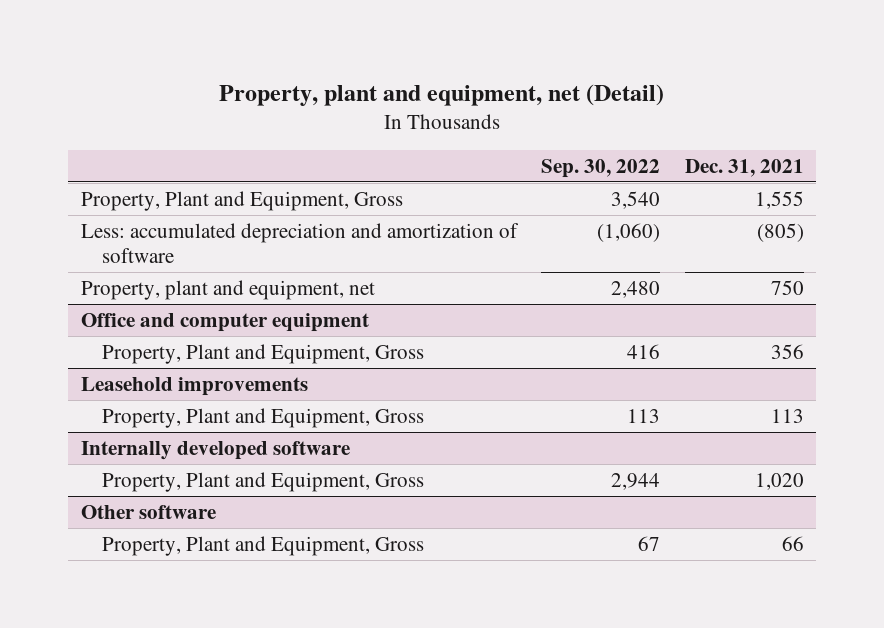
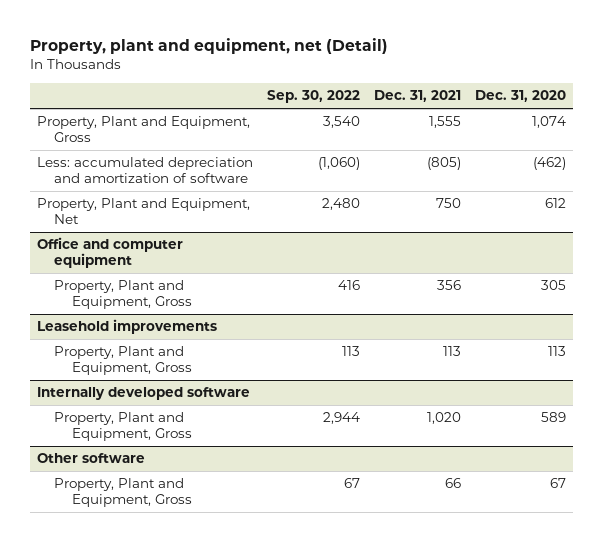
- | Sep. 30, 2022 | Dec. 31, 2021
+ | Sep. 30, 2022 | Dec. 31, 2021 | Dec. 31, 2020
- Property, plant and equipment, net | 2,480 | 750
+ Property, Plant and Equipment, Net | 2,480 | 750 | 612

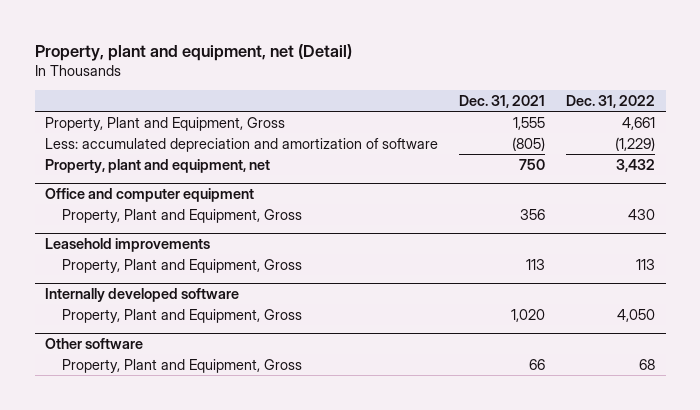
- | Sep. 30, 2022 | Dec. 31, 2021 | Dec. 31, 2020
+ | Dec. 31, 2021 | Dec. 31, 2022
- Property, Plant and Equipment, Net | 2,480 | 750 | 612
+ Property, plant and equipment, net | 750 | 3,432

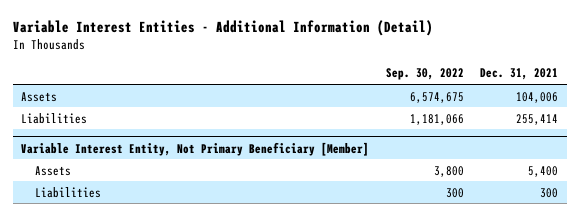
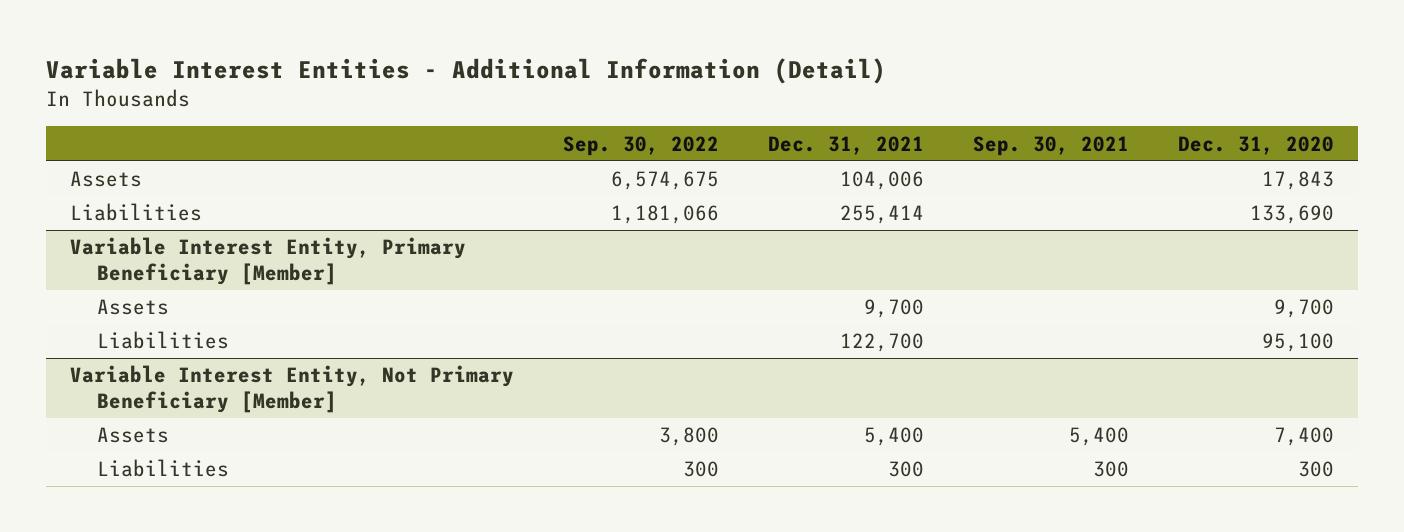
- | Sep. 30, 2022 | Dec. 31, 2021
+ | Sep. 30, 2022 | Dec. 31, 2021 | Sep. 30, 2021 | Dec. 31, 2020
+ Variable Interest Entity, Primary Beneficiary [Member]
+ Assets | | 9,700 | | 9,700
+ Liabilities | | 122,700 | | 95,100

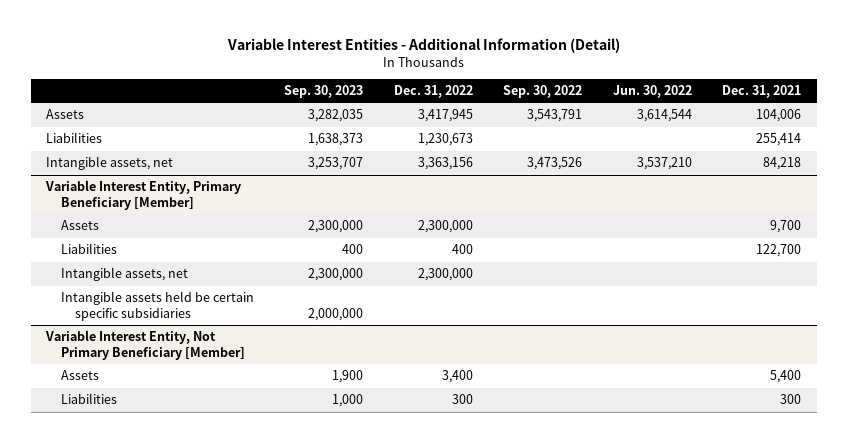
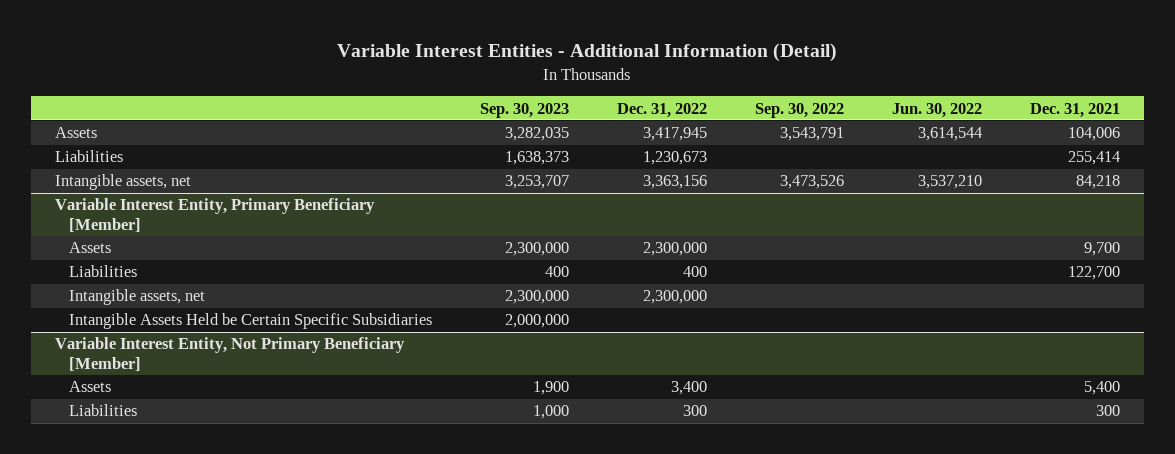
@ Variable Interest Entity, Primary Beneficiary [Member]
- Intangible assets held be certain specific subsidiaries | 2,000,000 | | | |
+ Intangible Assets Held be Certain Specific Subsidiaries | 2,000,000 | | | |

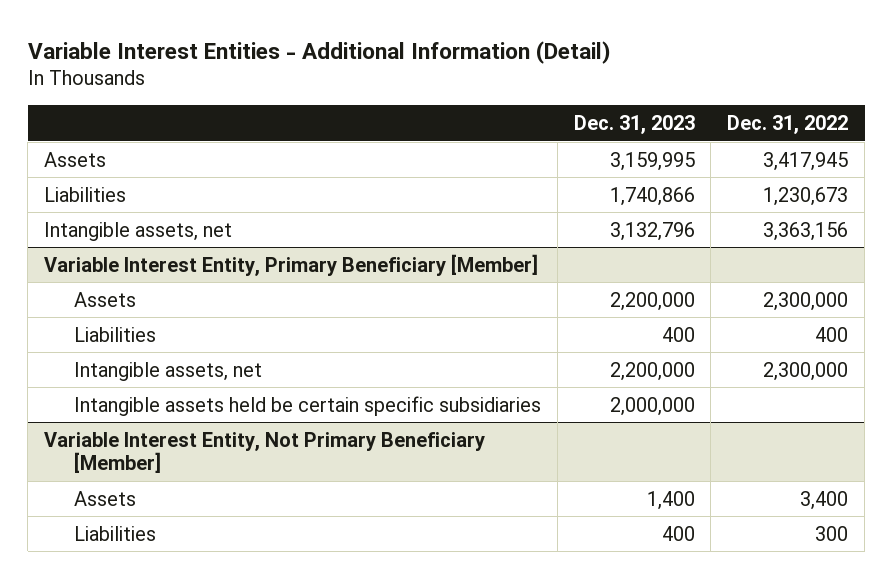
- | Sep. 30, 2023 | Dec. 31, 2022 | Sep. 30, 2022 | Jun. 30, 2022 | Dec. 31, 2021
+ | Dec. 31, 2023 | Dec. 31, 2022
@ Variable Interest Entity, Primary Beneficiary [Member]
- Intangible Assets Held be Certain Specific Subsidiaries | 2,000,000 | | | |
+ Intangible assets held be certain specific subsidiaries | 2,000,000 |

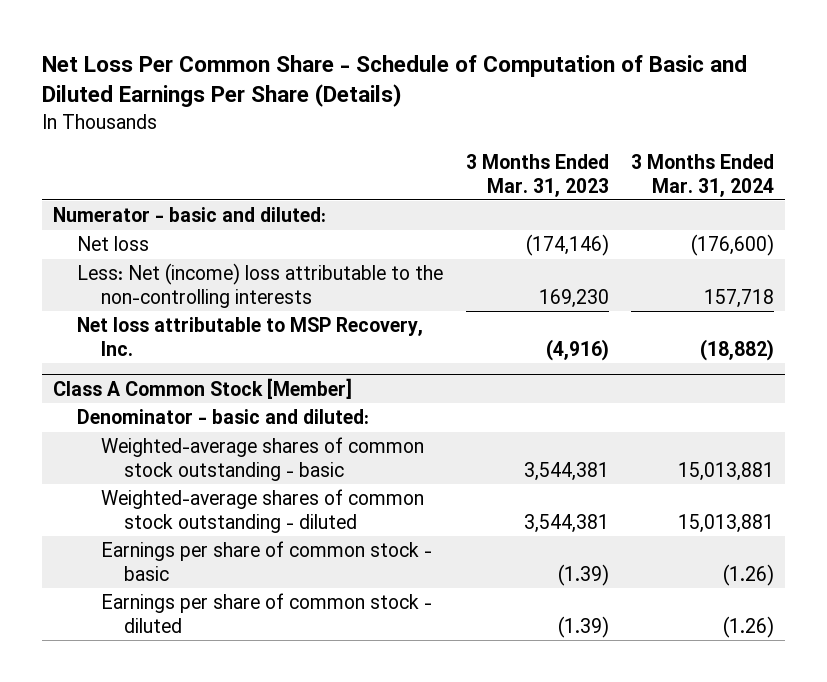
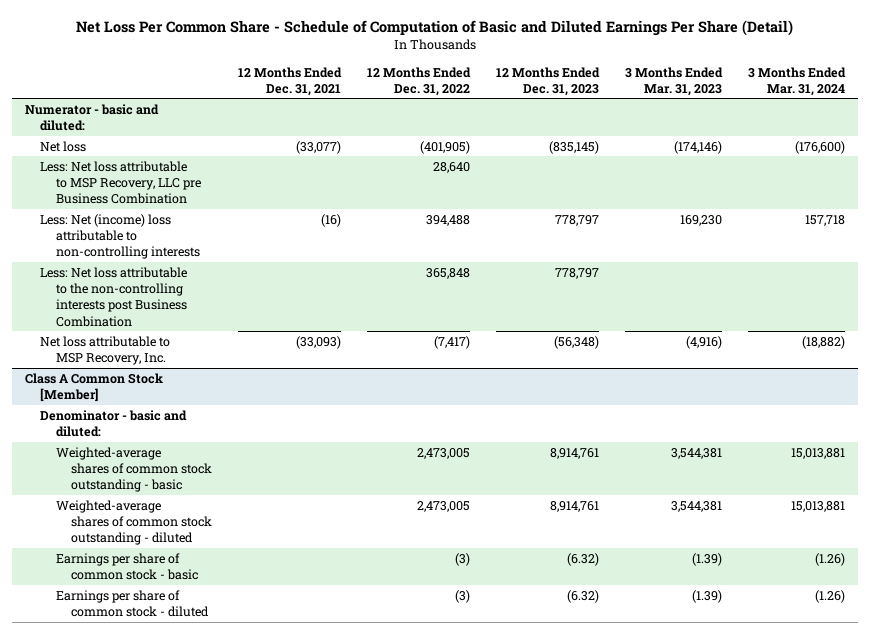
- Net Loss Per Common Share - Schedule of Computation of Basic and Diluted Earnings Per Share (Details)
+ Net Loss Per Common Share - Schedule of Computation of Basic and Diluted Earnings Per Share (Detail)
- | 3 Months Ended Mar. 31, 2023 | 3 Months Ended Mar. 31, 2024
+ | 12 Months Ended Dec. 31, 2021 | 12 Months Ended Dec. 31, 2022 | 12 Months Ended Dec. 31, 2023 | 3 Months Ended Mar. 31, 2023 | 3 Months Ended Mar. 31, 2024
- Less: Net (income) loss attributable to the non-controlling interests | 169,230 | 157,718
+ Less: Net loss attributable to MSP Recovery, LLC pre Business Combination | | 28,640 | | |
+ Less: Net (income) loss attributable to non-controlling interests | (16) | 394,488 | 778,797 | 169,230 | 157,718
+ Less: Net loss attributable to the non-controlling interests post Business Combination | | 365,848 | 778,797 | |

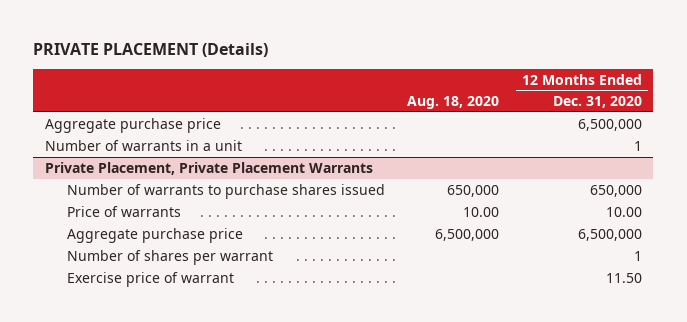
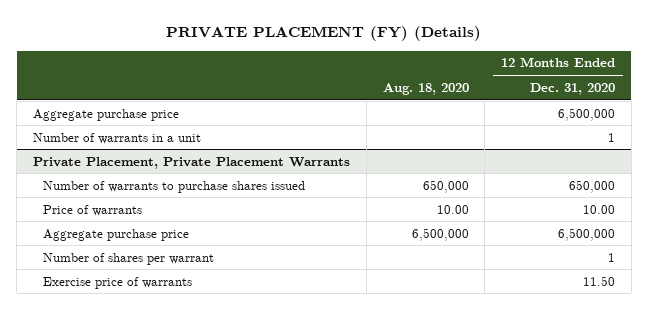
- PRIVATE PLACEMENT (Details)
+ PRIVATE PLACEMENT (FY) (Details)
@ Private Placement, Private Placement Warrants
- Exercise price of warrant | | 11.50
+ Exercise price of warrants | | 11.50

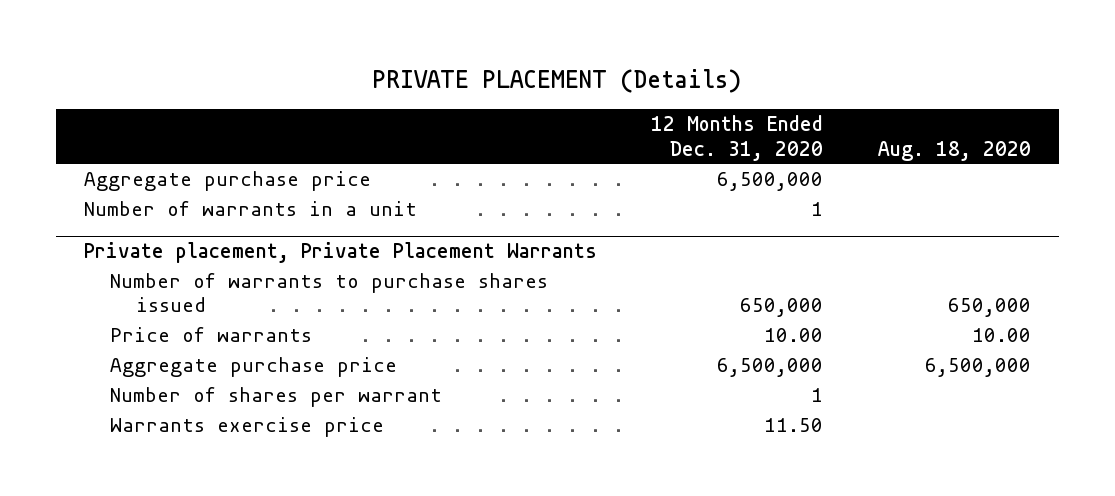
- PRIVATE PLACEMENT (FY) (Details)
+ PRIVATE PLACEMENT (Details)
- | Aug. 18, 2020 | 12 Months Ended Dec. 31, 2020
+ | 12 Months Ended Dec. 31, 2020 | Aug. 18, 2020
- Private Placement, Private Placement Warrants
+ Private placement, Private Placement Warrants
- Exercise price of warrants | | 11.50
+ Warrants exercise price | 11.50 |

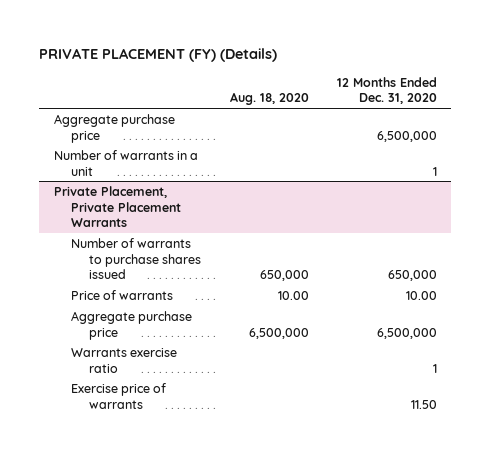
- PRIVATE PLACEMENT (Details)
+ PRIVATE PLACEMENT (FY) (Details)
- | 12 Months Ended Dec. 31, 2020 | Aug. 18, 2020
+ | Aug. 18, 2020 | 12 Months Ended Dec. 31, 2020
- Private placement, Private Placement Warrants
+ Private Placement, Private Placement Warrants
- Number of shares per warrant | 1 |
- Warrants exercise price | 11.50 |
+ Warrants exercise ratio | | 1
+ Exercise price of warrants | | 11.50

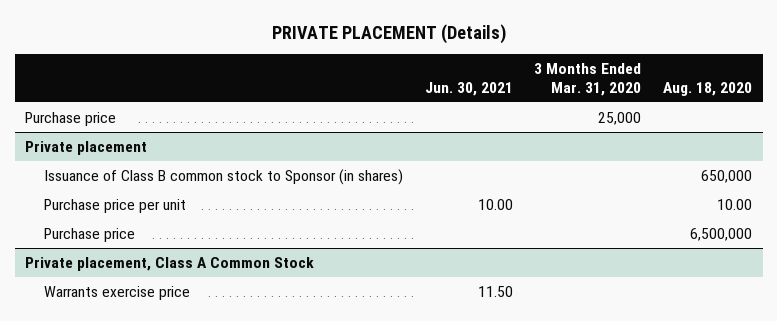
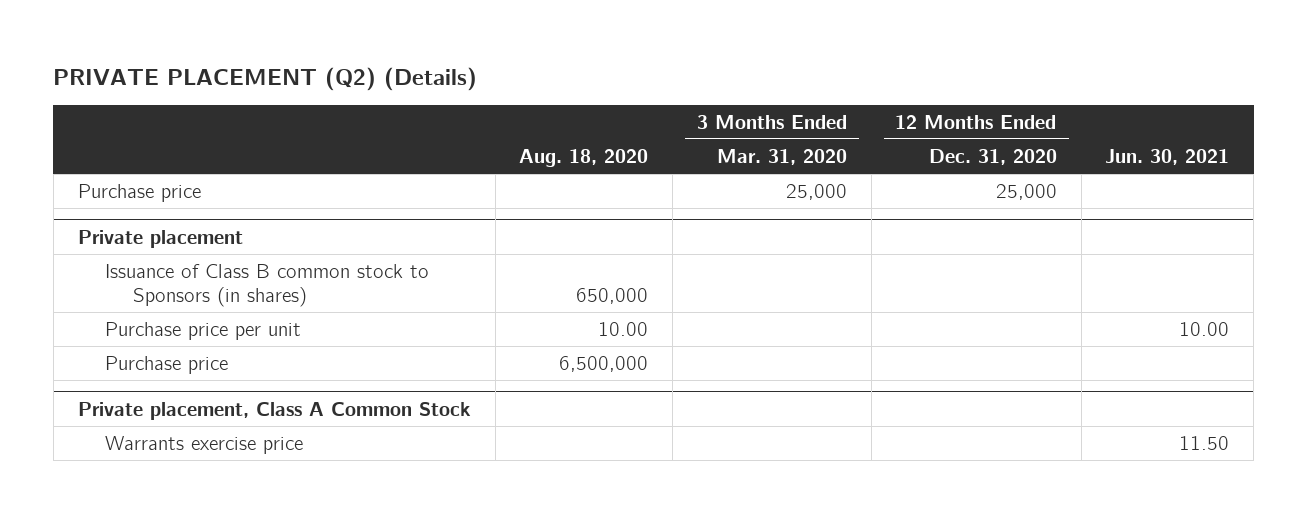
- PRIVATE PLACEMENT (Details)
+ PRIVATE PLACEMENT (Q2) (Details)
- | Jun. 30, 2021 | 3 Months Ended Mar. 31, 2020 | Aug. 18, 2020
+ | Aug. 18, 2020 | 3 Months Ended Mar. 31, 2020 | 12 Months Ended Dec. 31, 2020 | Jun. 30, 2021
@ Private placement
- Issuance of Class B common stock to Sponsor (in shares) | | | 650,000
+ Issuance of Class B common stock to Sponsors (in shares) | 650,000 | | |

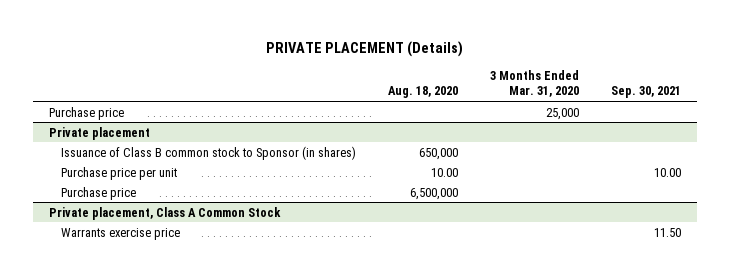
- PRIVATE PLACEMENT (Q2) (Details)
+ PRIVATE PLACEMENT (Details)
- | Aug. 18, 2020 | 3 Months Ended Mar. 31, 2020 | 12 Months Ended Dec. 31, 2020 | Jun. 30, 2021
+ | Aug. 18, 2020 | 3 Months Ended Mar. 31, 2020 | Sep. 30, 2021
@ Private placement
- Issuance of Class B common stock to Sponsors (in shares) | 650,000 | | |
+ Issuance of Class B common stock to Sponsor (in shares) | 650,000 | |

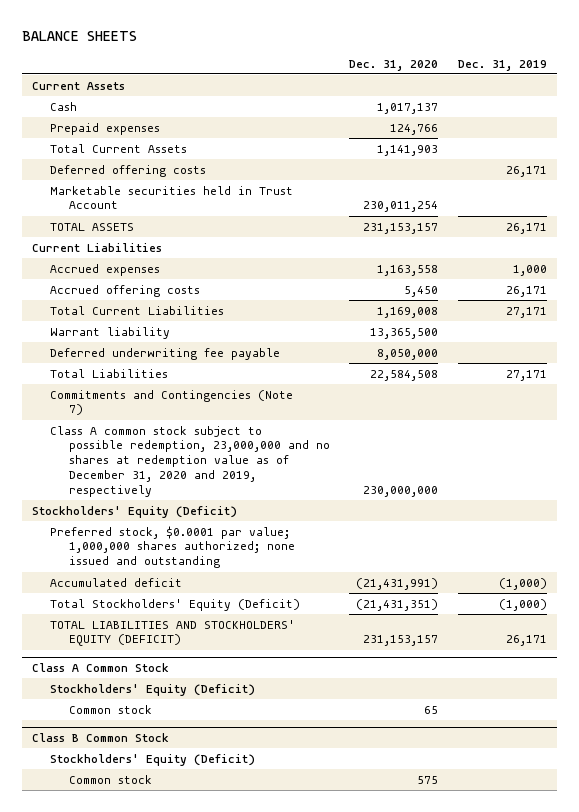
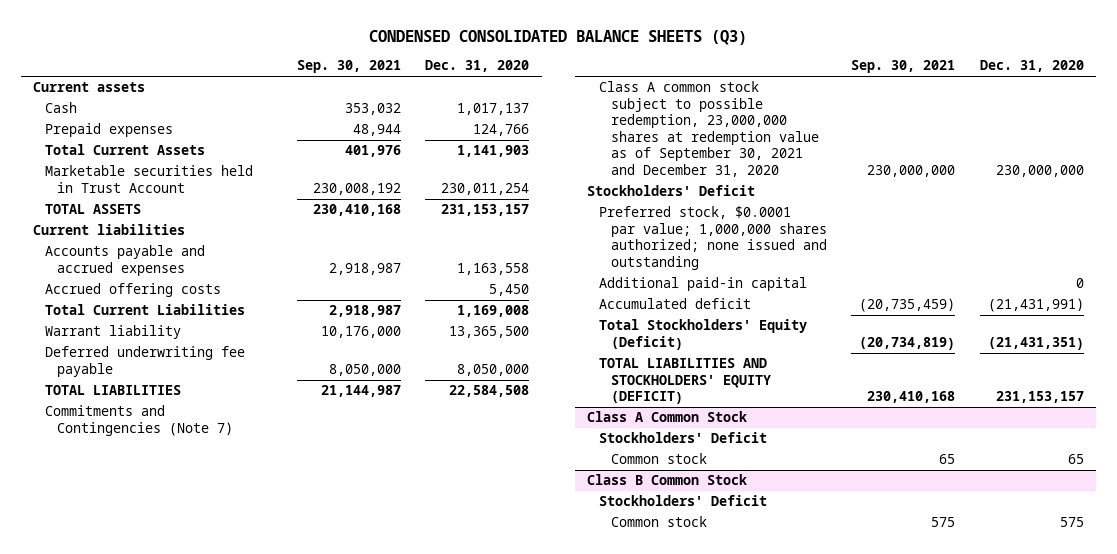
- BALANCE SHEETS
+ CONDENSED CONSOLIDATED BALANCE SHEETS (Q3)
- | Dec. 31, 2020 | Dec. 31, 2019
+ | Sep. 30, 2021 | Dec. 31, 2020
- Current Assets
+ Current assets
- Deferred offering costs | | 26,171
- Current Liabilities
- Accrued expenses | 1,163,558 | 1,000
+ Current liabilities
+ Accounts payable and accrued expenses | 2,918,987 | 1,163,558
- Total Liabilities | 22,584,508 | 27,171
+ TOTAL LIABILITIES | 21,144,987 | 22,584,508
- Class A common stock subject to possible redemption, 23,000,000 and no shares at redemption value as of December 31, 2020 and 2019, respectively | 230,000,000 |
- Stockholders' Equity (Deficit)
+ Class A common stock subject to possible redemption, 23,000,000 shares at redemption value as of September 30, 2021 and December 31, 2020 | 230,000,000 | 230,000,000
+ Stockholders' Deficit
+ Additional paid-in capital | | 0
@ Class A Common Stock
- Stockholders' Equity (Deficit)
+ Stockholders' Deficit
@ Class B Common Stock
- Stockholders' Equity (Deficit)
+ Stockholders' Deficit

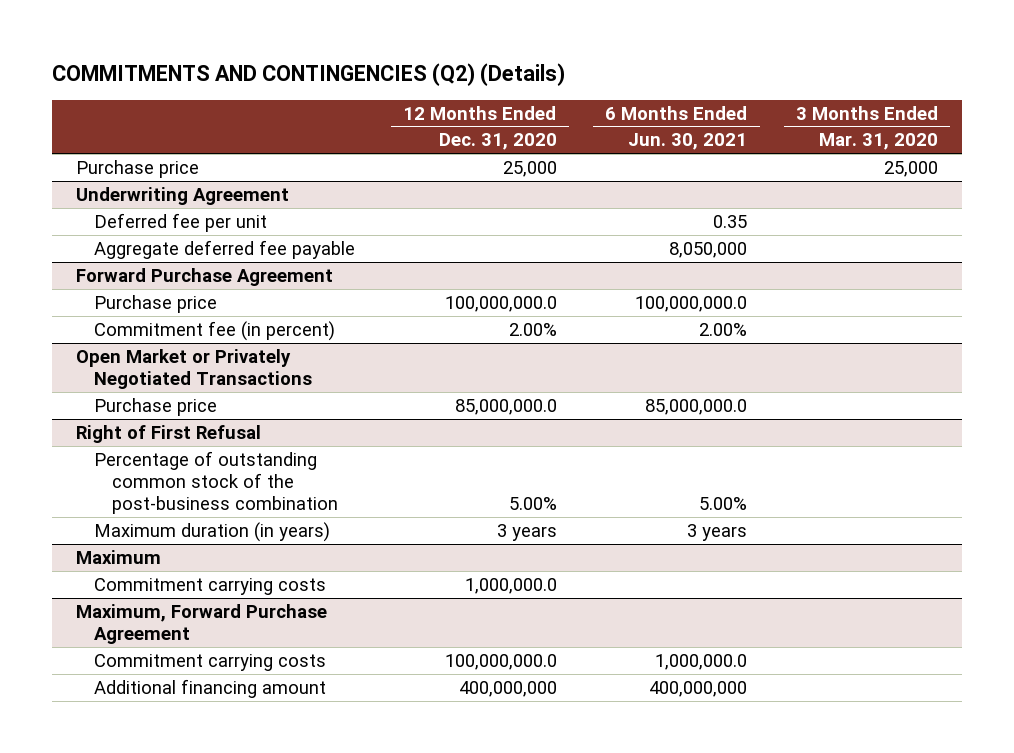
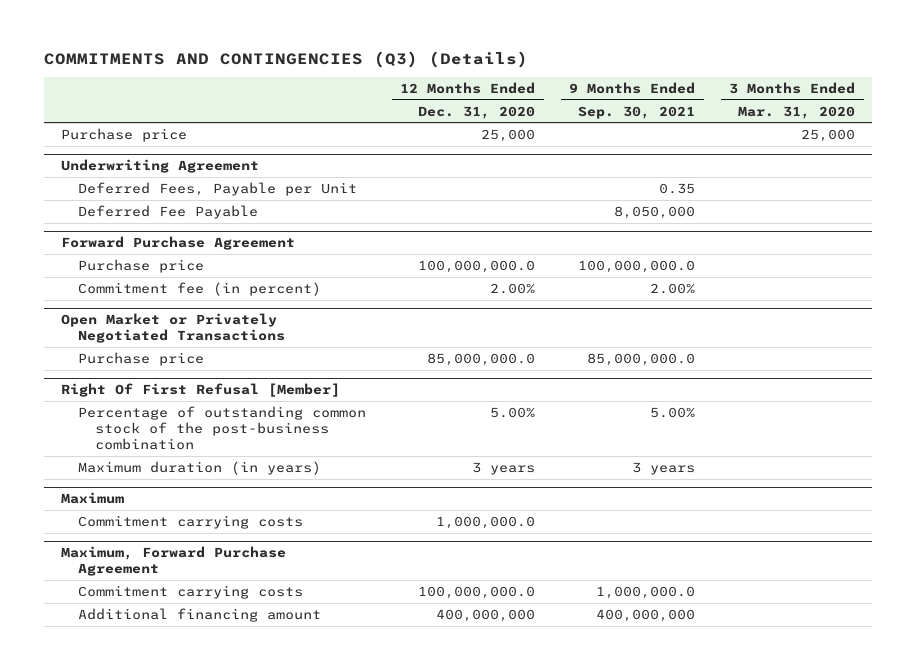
- COMMITMENTS AND CONTINGENCIES (Q2) (Details)
+ COMMITMENTS AND CONTINGENCIES (Q3) (Details)
- | 12 Months Ended Dec. 31, 2020 | 6 Months Ended Jun. 30, 2021 | 3 Months Ended Mar. 31, 2020
+ | 12 Months Ended Dec. 31, 2020 | 9 Months Ended Sep. 30, 2021 | 3 Months Ended Mar. 31, 2020
@ Underwriting Agreement
- Deferred fee per unit | | 0.35 |
- Aggregate deferred fee payable | | 8,050,000 |
+ Deferred Fees, Payable per Unit | | 0.35 |
+ Deferred Fee Payable | | 8,050,000 |
- Right of First Refusal
+ Right Of First Refusal [Member]

